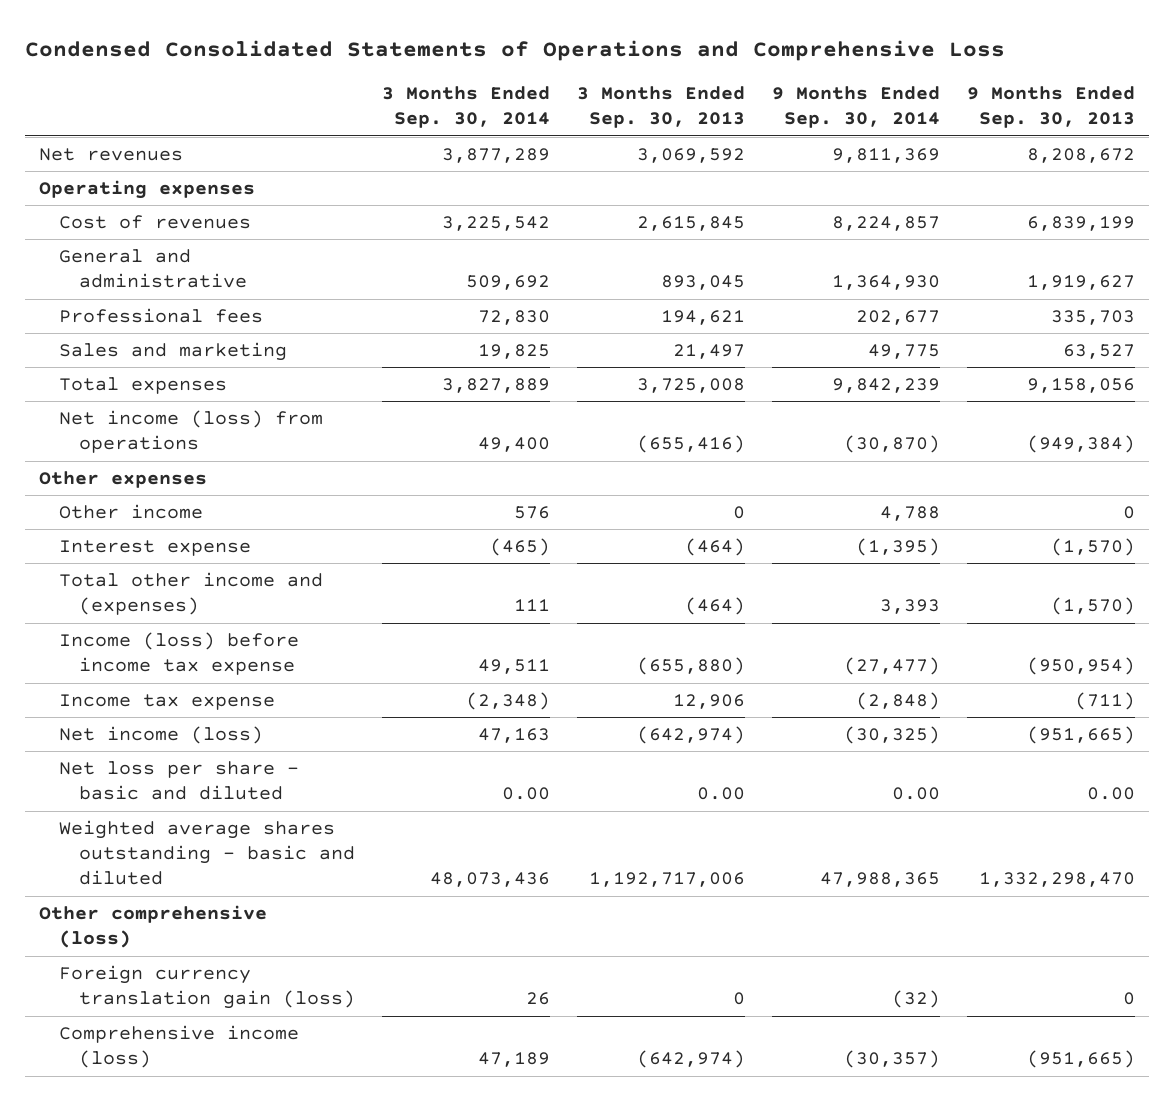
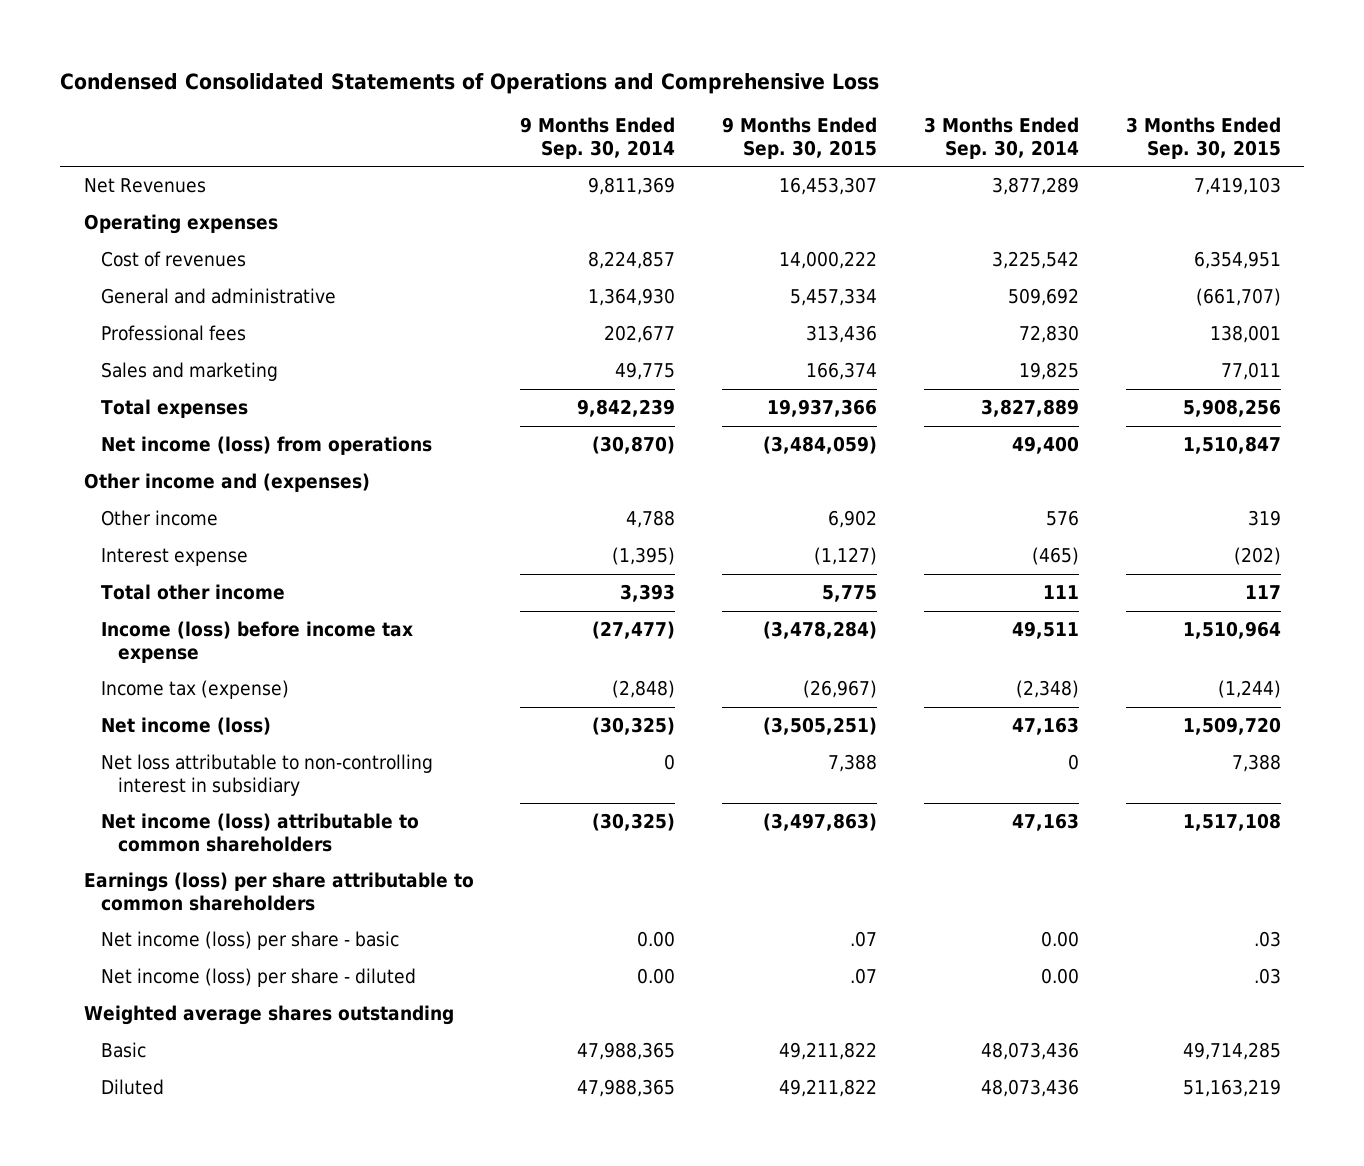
- | 3 Months Ended Sep. 30, 2014 | 3 Months Ended Sep. 30, 2013 | 9 Months Ended Sep. 30, 2014 | 9 Months Ended Sep. 30, 2013
+ | 9 Months Ended Sep. 30, 2014 | 9 Months Ended Sep. 30, 2015 | 3 Months Ended Sep. 30, 2014 | 3 Months Ended Sep. 30, 2015
- Net revenues | 3,877,289 | 3,069,592 | 9,811,369 | 8,208,672
+ Net Revenues | 9,811,369 | 16,453,307 | 3,877,289 | 7,419,103
- Other expenses
+ Other income and (expenses)
- Total other income and (expenses) | 111 | (464) | 3,393 | (1,570)
+ Total other income | 3,393 | 5,775 | 111 | 117
- Income tax expense | (2,348) | 12,906 | (2,848) | (711)
+ Income tax (expense) | (2,848) | (26,967) | (2,348) | (1,244)
- Net loss per share - basic and diluted | 0.00 | 0.00 | 0.00 | 0.00
- Weighted average shares outstanding - basic and diluted | 48,073,436 | 1,192,717,006 | 47,988,365 | 1,332,298,470
- Other comprehensive (loss)
- Foreign currency translation gain (loss) | 26 | 0 | (32) | 0
- Comprehensive income (loss) | 47,189 | (642,974) | (30,357) | (951,665)
+ Net loss attributable to non-controlling interest in subsidiary | 0 | 7,388 | 0 | 7,388
+ Net income (loss) attributable to common shareholders | (30,325) | (3,497,863) | 47,163 | 1,517,108
+ Earnings (loss) per share attributable to common shareholders
+ Net income (loss) per share - basic | 0.00 | .07 | 0.00 | .03
+ Net income (loss) per share - diluted | 0.00 | .07 | 0.00 | .03
+ Weighted average shares outstanding
+ Basic | 47,988,365 | 49,211,822 | 48,073,436 | 49,714,285
+ Diluted | 47,988,365 | 49,211,822 | 48,073,436 | 51,163,219

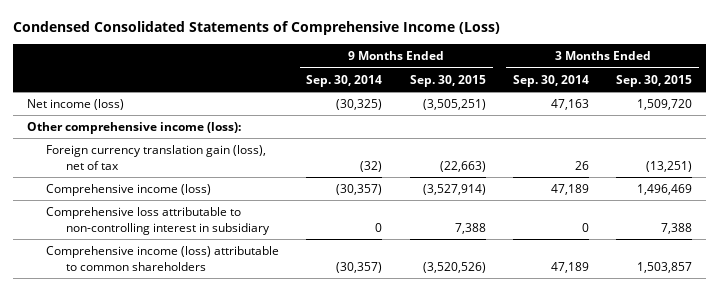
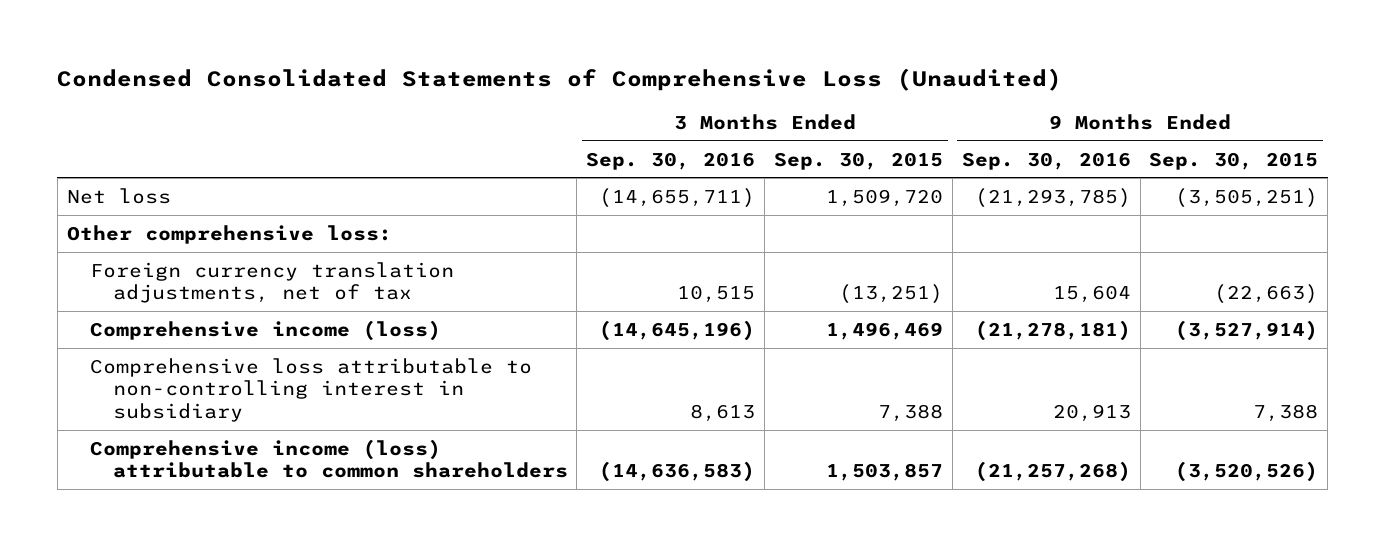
- Condensed Consolidated Statements of Comprehensive Income (Loss)
+ Condensed Consolidated Statements of Comprehensive Loss (Unaudited)
- | 9 Months Ended Sep. 30, 2014 | 9 Months Ended Sep. 30, 2015 | 3 Months Ended Sep. 30, 2014 | 3 Months Ended Sep. 30, 2015
+ | 3 Months Ended Sep. 30, 2016 | 3 Months Ended Sep. 30, 2015 | 9 Months Ended Sep. 30, 2016 | 9 Months Ended Sep. 30, 2015
- Net income (loss) | (30,325) | (3,505,251) | 47,163 | 1,509,720
- Other comprehensive income (loss):
- Foreign currency translation gain (loss), net of tax | (32) | (22,663) | 26 | (13,251)
+ Net loss | (14,655,711) | 1,509,720 | (21,293,785) | (3,505,251)
+ Other comprehensive loss:
+ Foreign currency translation adjustments, net of tax | 10,515 | (13,251) | 15,604 | (22,663)

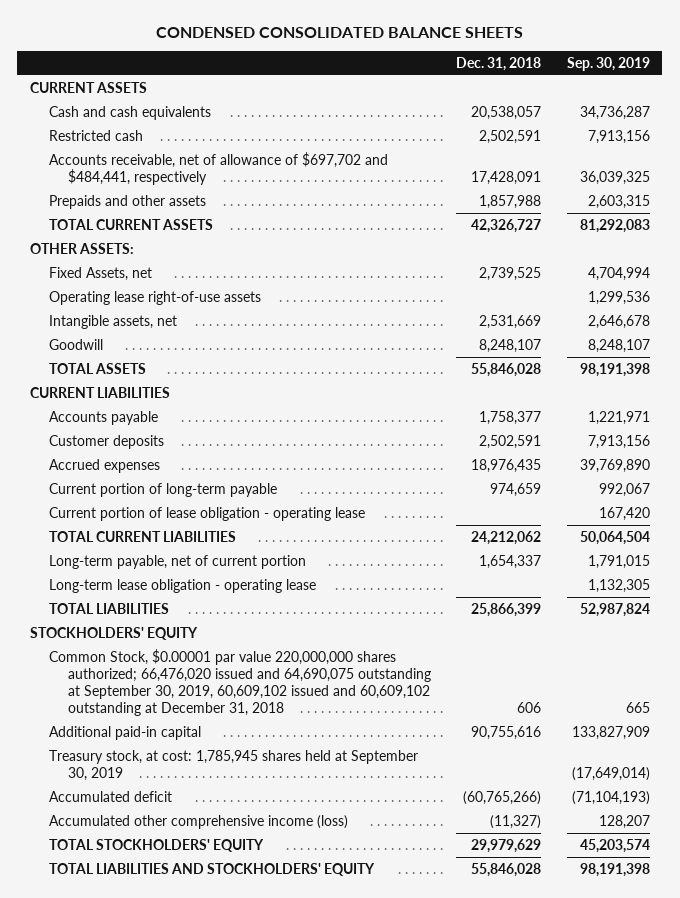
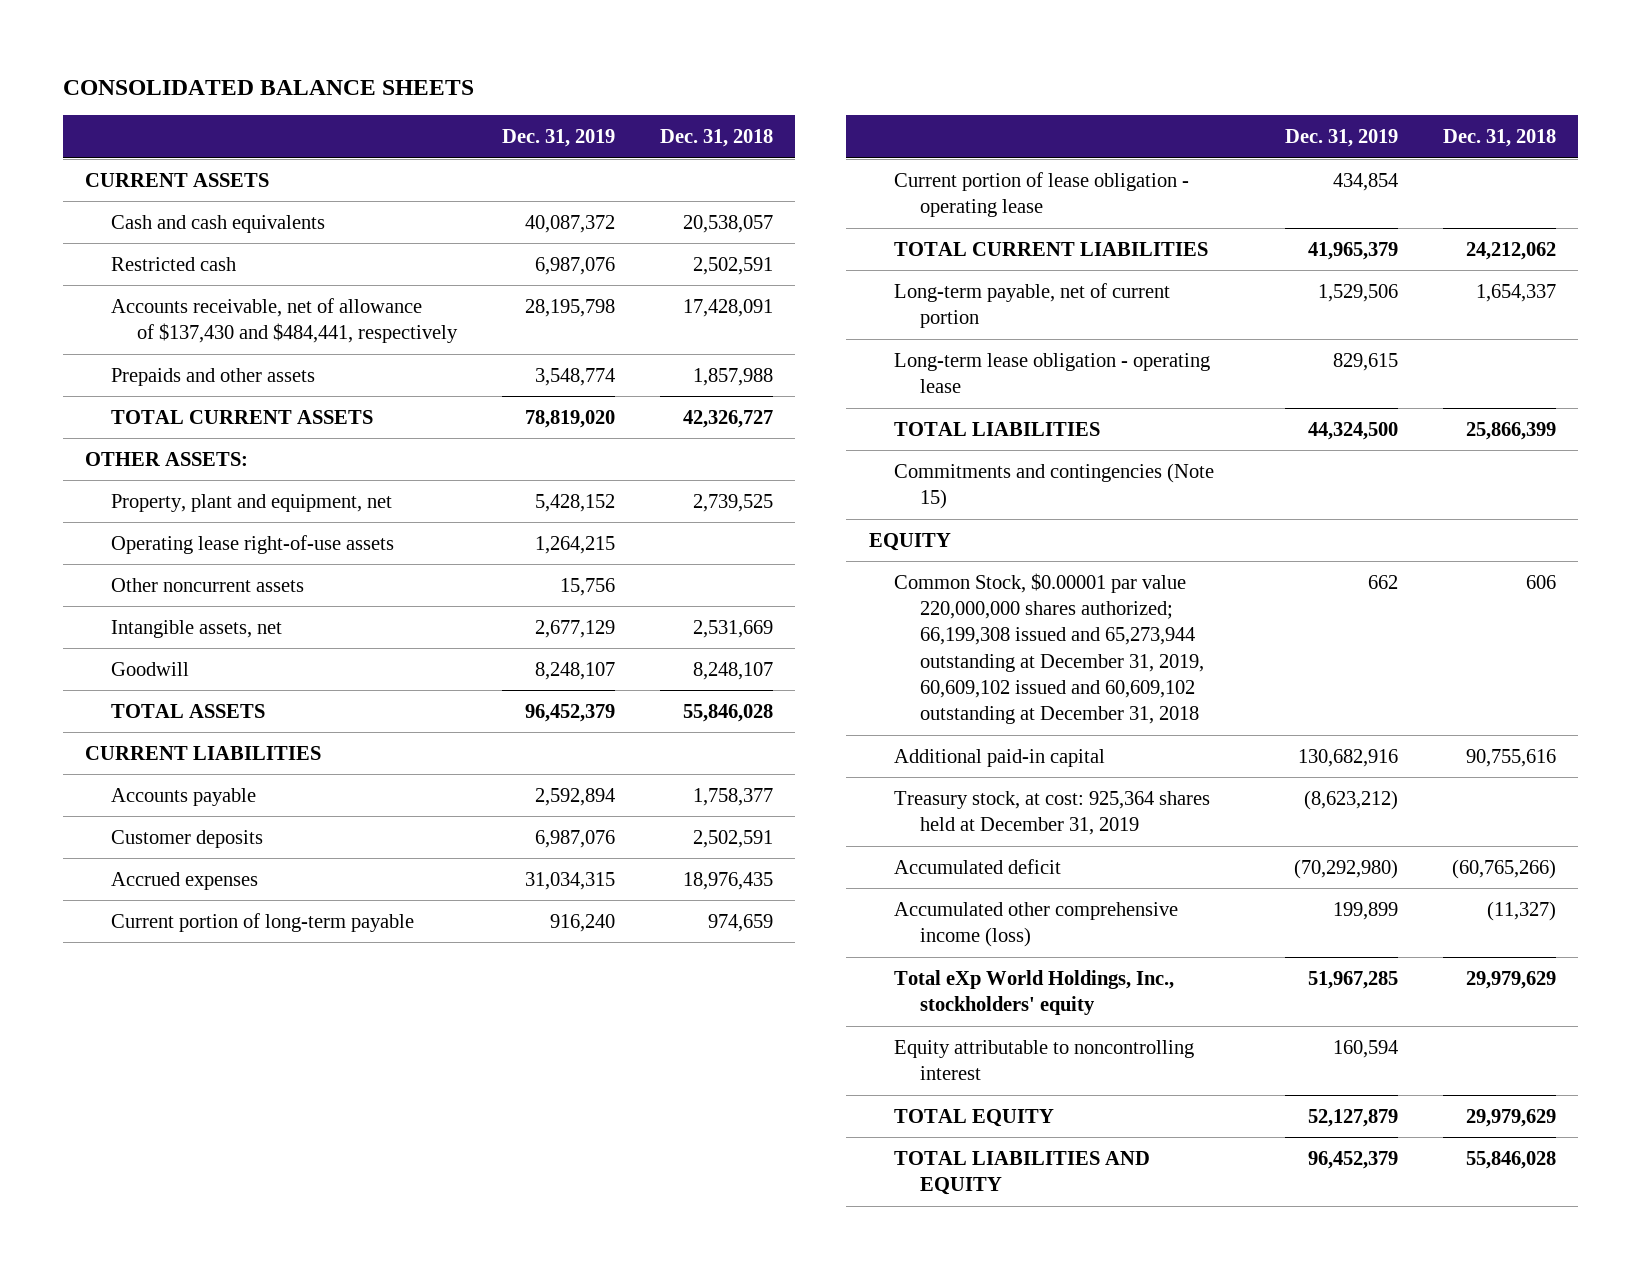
- CONDENSED CONSOLIDATED BALANCE SHEETS
+ CONSOLIDATED BALANCE SHEETS
- | Dec. 31, 2018 | Sep. 30, 2019
+ | Dec. 31, 2019 | Dec. 31, 2018
- Accounts receivable, net of allowance of $697,702 and $484,441, respectively | 17,428,091 | 36,039,325
+ Accounts receivable, net of allowance of $137,430 and $484,441, respectively | 28,195,798 | 17,428,091
- Fixed Assets, net | 2,739,525 | 4,704,994
+ Property, plant and equipment, net | 5,428,152 | 2,739,525
+ Other noncurrent assets | 15,756 |
- STOCKHOLDERS' EQUITY
- Common Stock, $0.00001 par value 220,000,000 shares authorized; 66,476,020 issued and 64,690,075 outstanding at September 30, 2019, 60,609,102 issued and 60,609,102 outstanding at December 31, 2018 | 606 | 665
+ Commitments and contingencies (Note 15)
+ EQUITY
+ Common Stock, $0.00001 par value 220,000,000 shares authorized; 66,199,308 issued and 65,273,944 outstanding at December 31, 2019, 60,609,102 issued and 60,609,102 outstanding at December 31, 2018 | 662 | 606
- Treasury stock, at cost: 1,785,945 shares held at September 30, 2019 | | (17,649,014)
+ Treasury stock, at cost: 925,364 shares held at December 31, 2019 | (8,623,212) |
- TOTAL STOCKHOLDERS' EQUITY | 29,979,629 | 45,203,574
- TOTAL LIABILITIES AND STOCKHOLDERS' EQUITY | 55,846,028 | 98,191,398
+ Total eXp World Holdings, Inc., stockholders' equity | 51,967,285 | 29,979,629
+ Equity attributable to noncontrolling interest | 160,594 |
+ TOTAL EQUITY | 52,127,879 | 29,979,629
+ TOTAL LIABILITIES AND EQUITY | 96,452,379 | 55,846,028

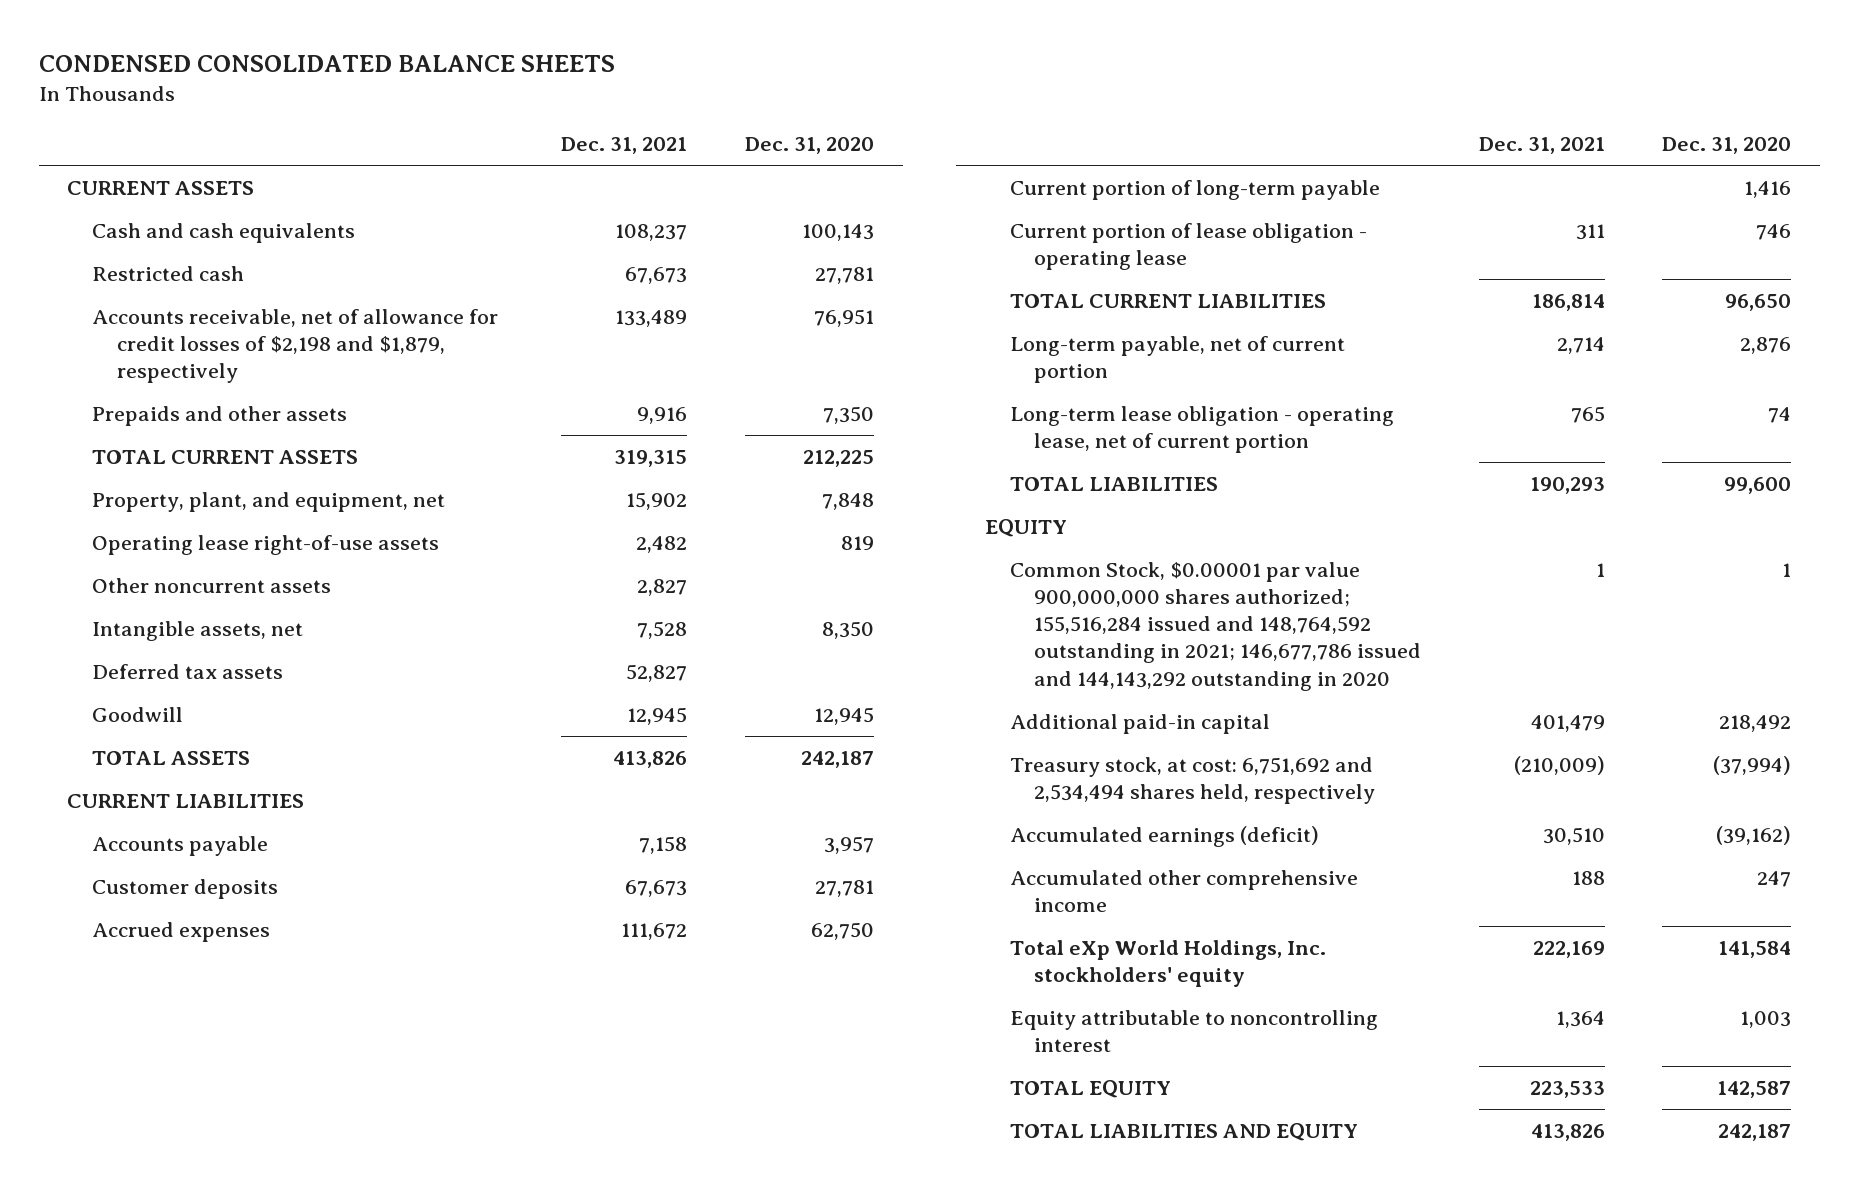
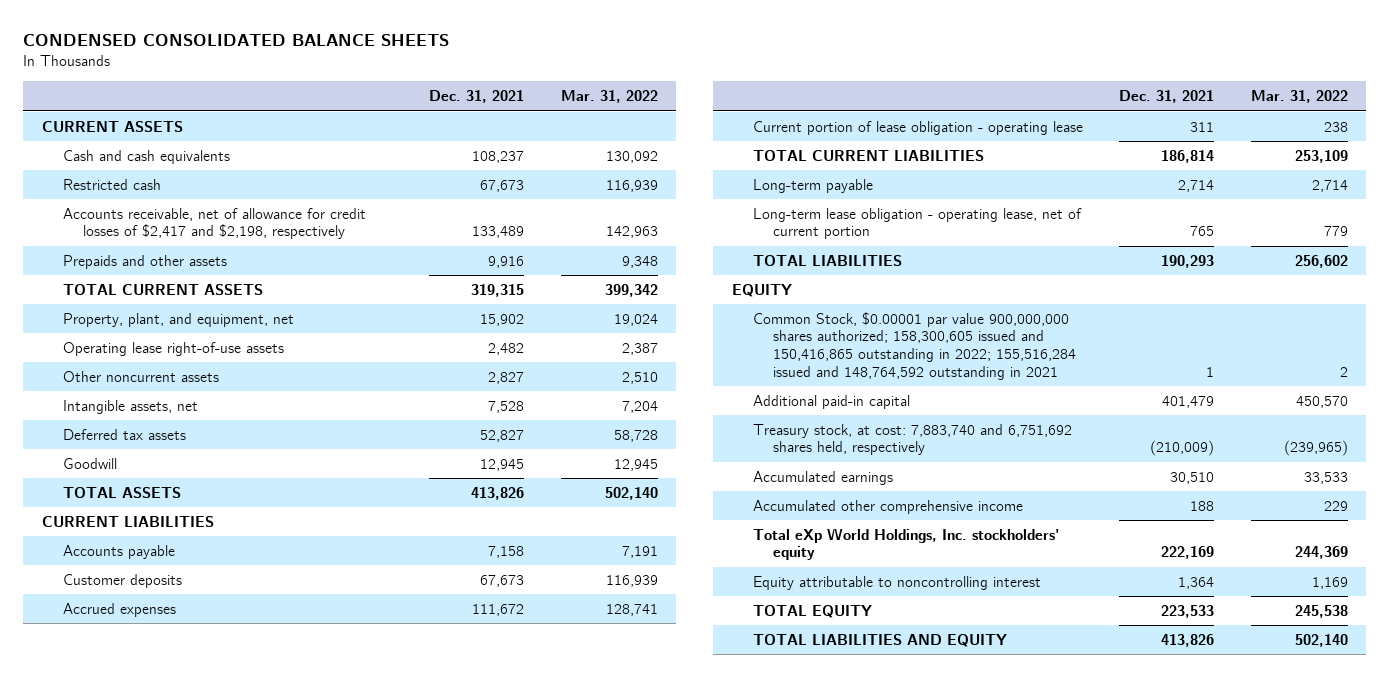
- | Dec. 31, 2021 | Dec. 31, 2020
+ | Dec. 31, 2021 | Mar. 31, 2022
- Accounts receivable, net of allowance for credit losses of $2,198 and $1,879, respectively | 133,489 | 76,951
+ Accounts receivable, net of allowance for credit losses of $2,417 and $2,198, respectively | 133,489 | 142,963
- Current portion of long-term payable | | 1,416
- Long-term payable, net of current portion | 2,714 | 2,876
+ Long-term payable | 2,714 | 2,714
- Common Stock, $0.00001 par value 900,000,000 shares authorized; 155,516,284 issued and 148,764,592 outstanding in 2021; 146,677,786 issued and 144,143,292 outstanding in 2020 | 1 | 1
+ Common Stock, $0.00001 par value 900,000,000 shares authorized; 158,300,605 issued and 150,416,865 outstanding in 2022; 155,516,284 issued and 148,764,592 outstanding in 2021 | 1 | 2
- Treasury stock, at cost: 6,751,692 and 2,534,494 shares held, respectively | (210,009) | (37,994)
- Accumulated earnings (deficit) | 30,510 | (39,162)
+ Treasury stock, at cost: 7,883,740 and 6,751,692 shares held, respectively | (210,009) | (239,965)
+ Accumulated earnings | 30,510 | 33,533

